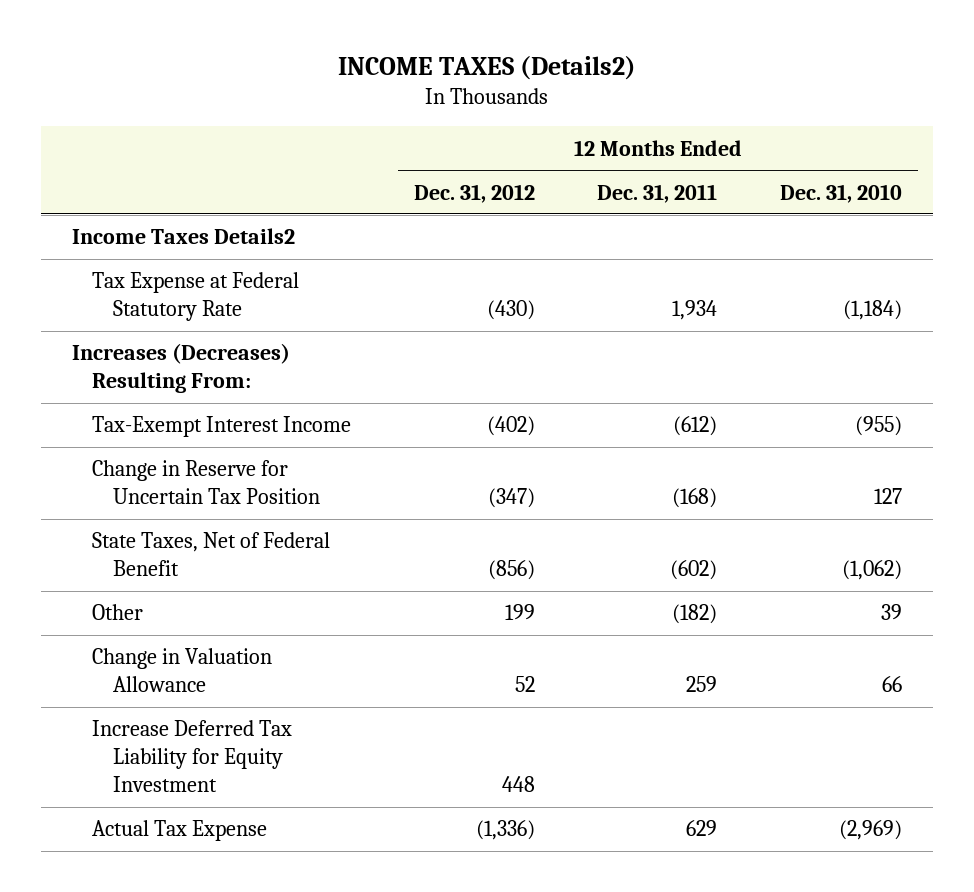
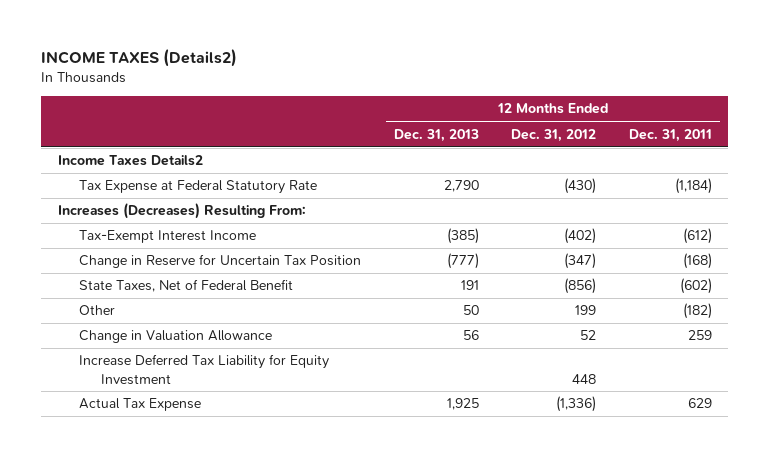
- | 12 Months Ended Dec. 31, 2012 | 12 Months Ended Dec. 31, 2011 | 12 Months Ended Dec. 31, 2010
+ | 12 Months Ended Dec. 31, 2013 | 12 Months Ended Dec. 31, 2012 | 12 Months Ended Dec. 31, 2011
- Tax Expense at Federal Statutory Rate | (430) | 1,934 | (1,184)
+ Tax Expense at Federal Statutory Rate | 2,790 | (430) | (1,184)

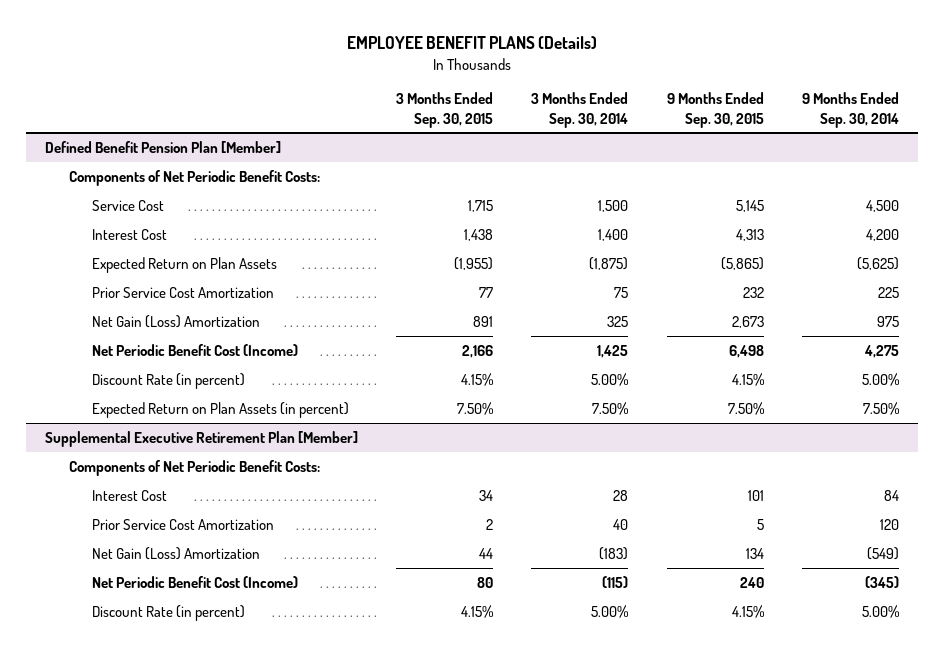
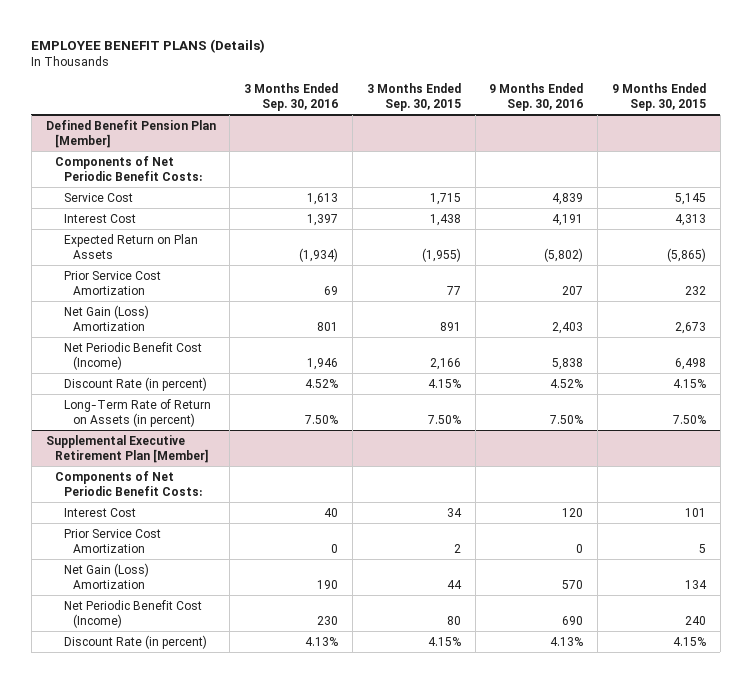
- | 3 Months Ended Sep. 30, 2015 | 3 Months Ended Sep. 30, 2014 | 9 Months Ended Sep. 30, 2015 | 9 Months Ended Sep. 30, 2014
+ | 3 Months Ended Sep. 30, 2016 | 3 Months Ended Sep. 30, 2015 | 9 Months Ended Sep. 30, 2016 | 9 Months Ended Sep. 30, 2015
@ Defined Benefit Pension Plan [Member]
- Expected Return on Plan Assets (in percent) | 7.50% | 7.50% | 7.50% | 7.50%
+ Long-Term Rate of Return on Assets (in percent) | 7.50% | 7.50% | 7.50% | 7.50%

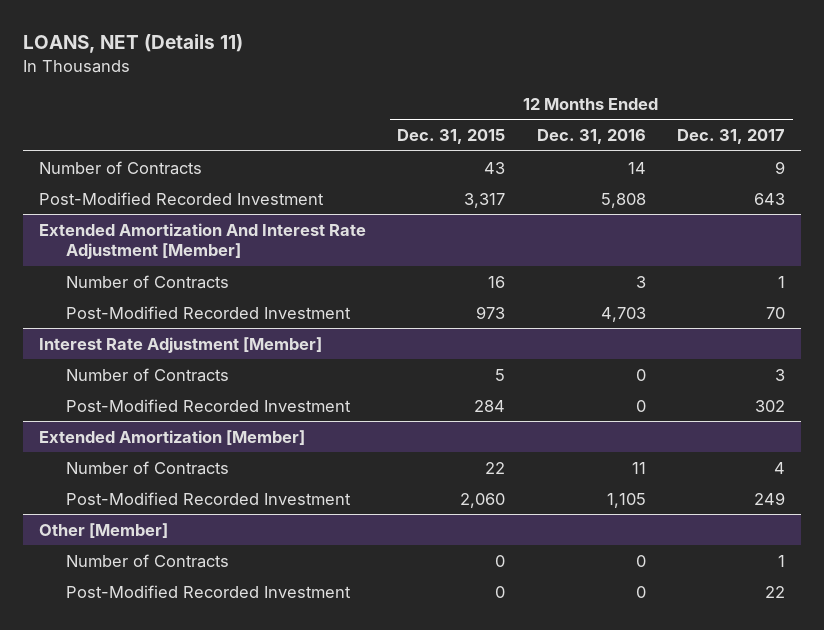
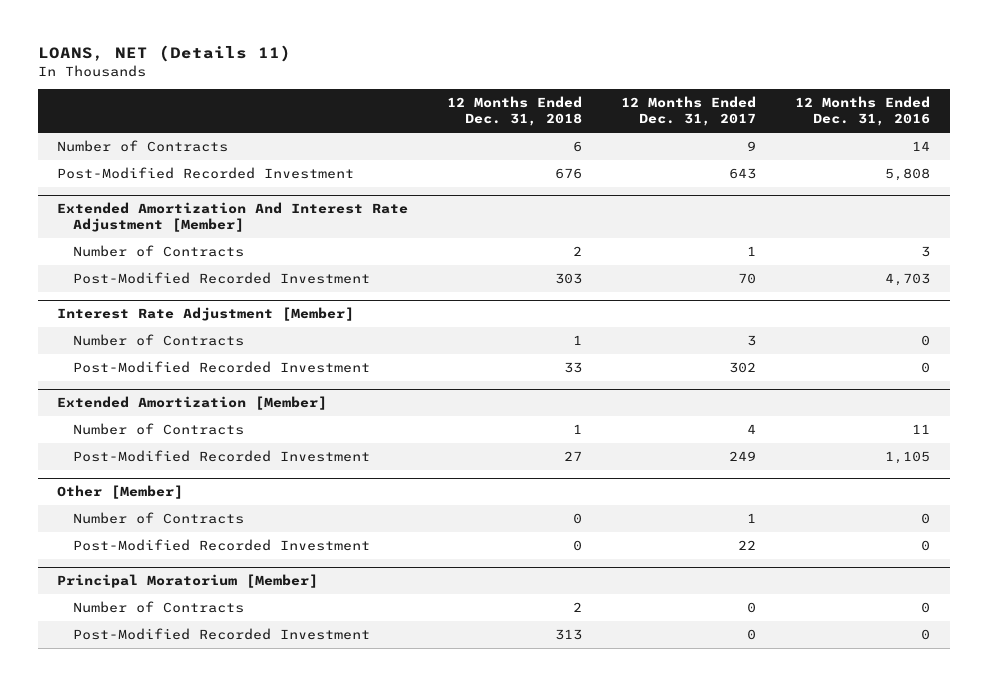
- | 12 Months Ended Dec. 31, 2015 | 12 Months Ended Dec. 31, 2016 | 12 Months Ended Dec. 31, 2017
+ | 12 Months Ended Dec. 31, 2018 | 12 Months Ended Dec. 31, 2017 | 12 Months Ended Dec. 31, 2016
+ Principal Moratorium [Member]
+ Number of Contracts | 2 | 0 | 0
+ Post-Modified Recorded Investment | 313 | 0 | 0

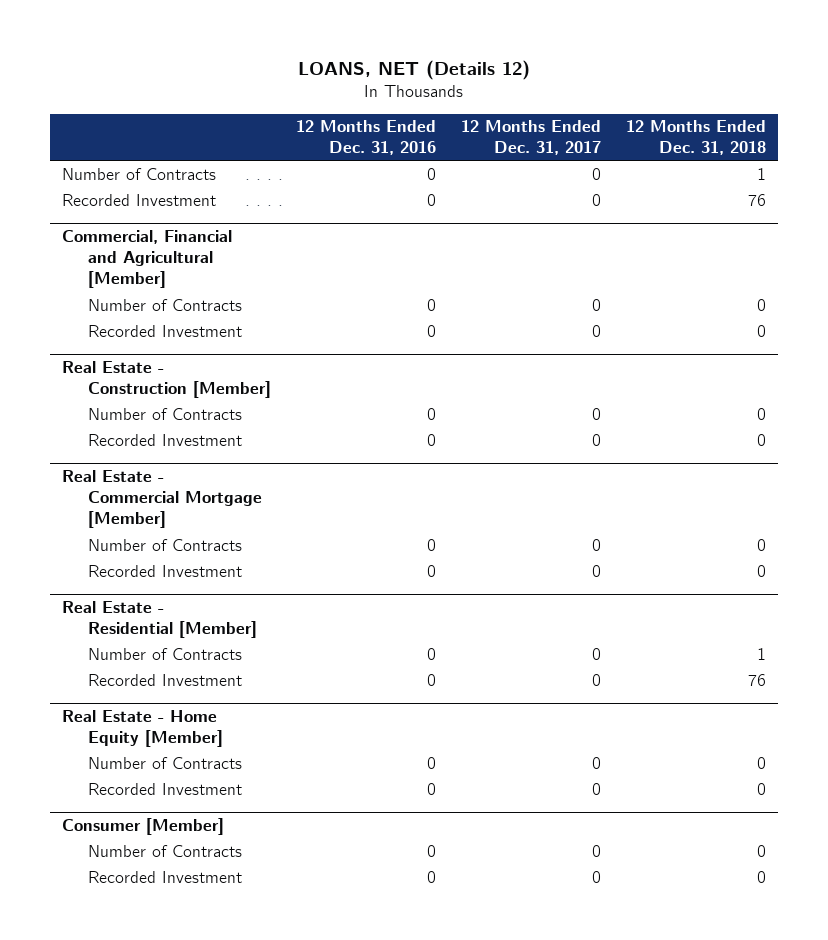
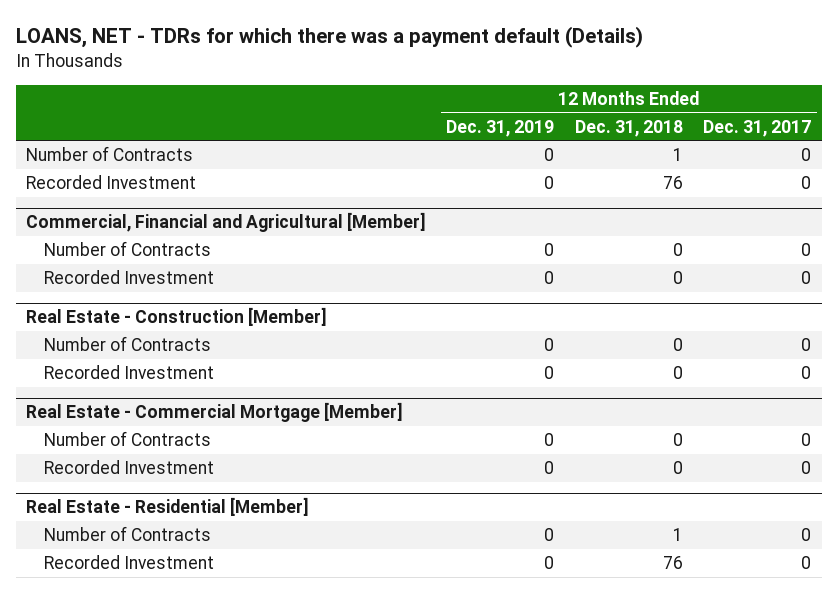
- LOANS, NET (Details 12)
+ LOANS, NET - TDRs for which there was a payment default (Details)
- | 12 Months Ended Dec. 31, 2016 | 12 Months Ended Dec. 31, 2017 | 12 Months Ended Dec. 31, 2018
+ | 12 Months Ended Dec. 31, 2019 | 12 Months Ended Dec. 31, 2018 | 12 Months Ended Dec. 31, 2017
- Real Estate - Home Equity [Member]
- Number of Contracts | 0 | 0 | 0
- Recorded Investment | 0 | 0 | 0
- Consumer [Member]
- Number of Contracts | 0 | 0 | 0
- Recorded Investment | 0 | 0 | 0

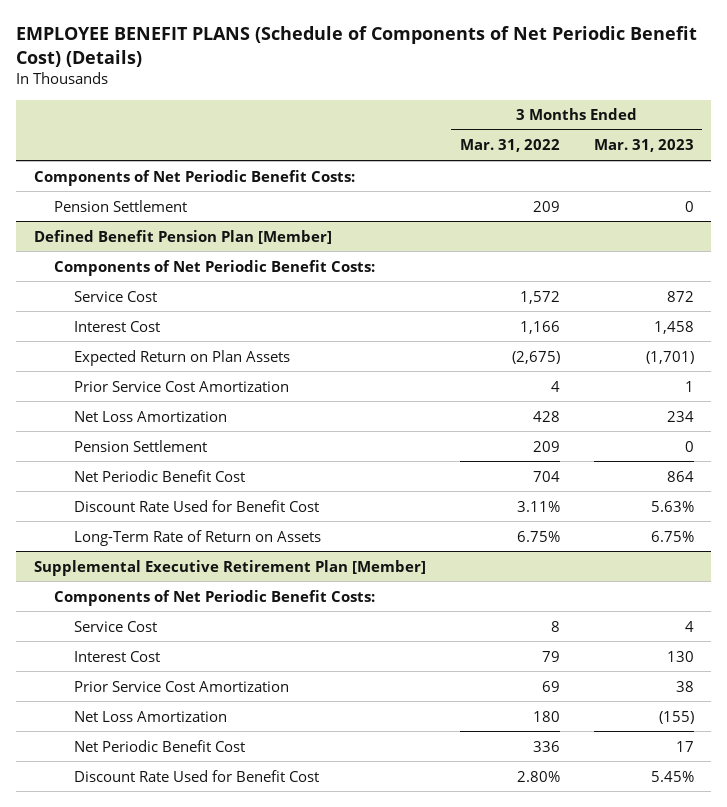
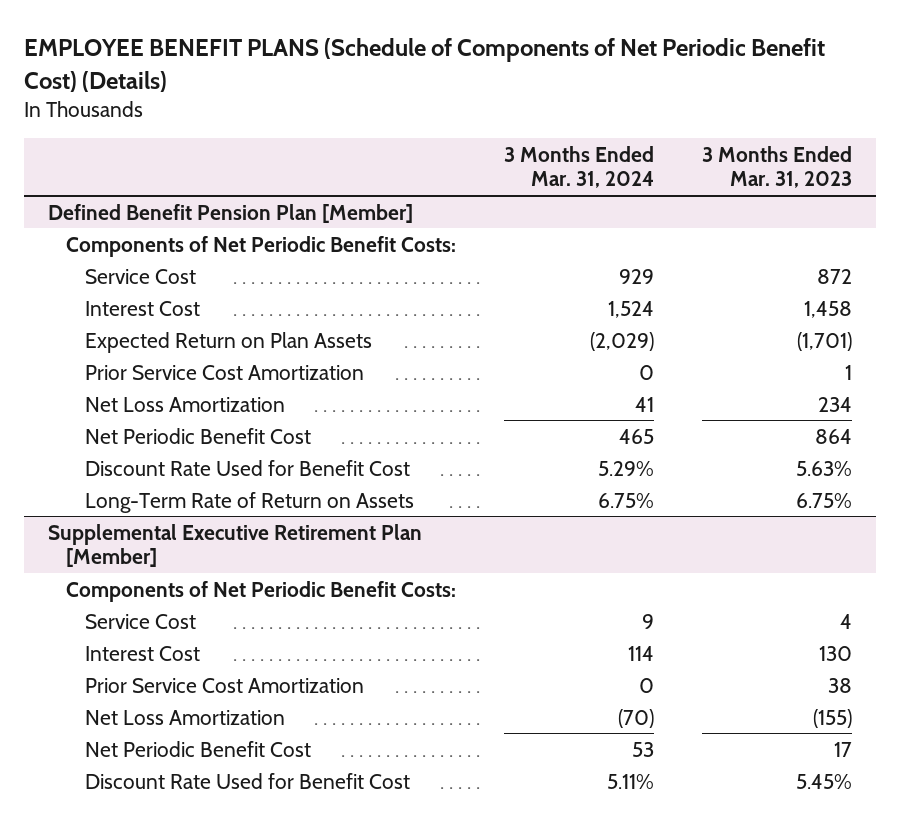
- | 3 Months Ended Mar. 31, 2022 | 3 Months Ended Mar. 31, 2023
+ | 3 Months Ended Mar. 31, 2024 | 3 Months Ended Mar. 31, 2023
- Components of Net Periodic Benefit Costs:
- Pension Settlement | 209 | 0
@ Defined Benefit Pension Plan [Member]
- Pension Settlement | 209 | 0

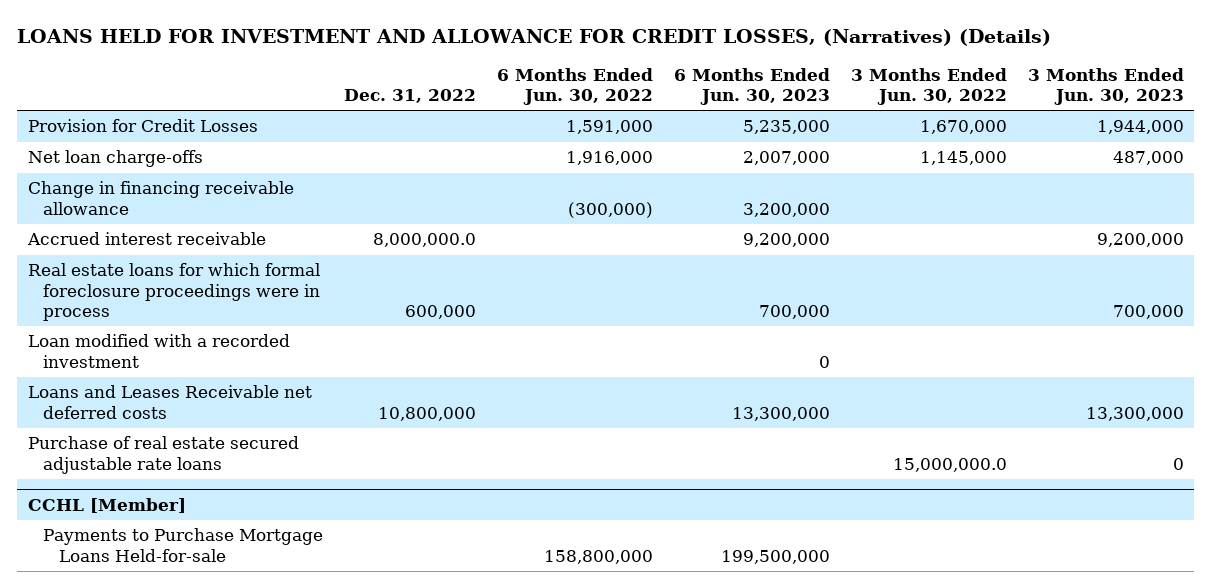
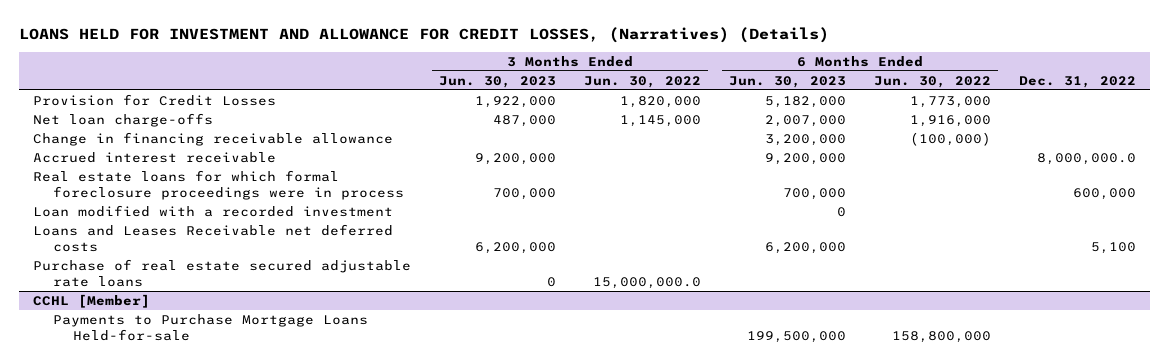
- | Dec. 31, 2022 | 6 Months Ended Jun. 30, 2022 | 6 Months Ended Jun. 30, 2023 | 3 Months Ended Jun. 30, 2022 | 3 Months Ended Jun. 30, 2023
+ | 3 Months Ended Jun. 30, 2023 | 3 Months Ended Jun. 30, 2022 | 6 Months Ended Jun. 30, 2023 | 6 Months Ended Jun. 30, 2022 | Dec. 31, 2022
- Provision for Credit Losses | | 1,591,000 | 5,235,000 | 1,670,000 | 1,944,000
+ Provision for Credit Losses | 1,922,000 | 1,820,000 | 5,182,000 | 1,773,000 |
- Change in financing receivable allowance | | (300,000) | 3,200,000 | |
+ Change in financing receivable allowance | | | 3,200,000 | (100,000) |
- Loans and Leases Receivable net deferred costs | 10,800,000 | | 13,300,000 | | 13,300,000
+ Loans and Leases Receivable net deferred costs | 6,200,000 | | 6,200,000 | | 5,100

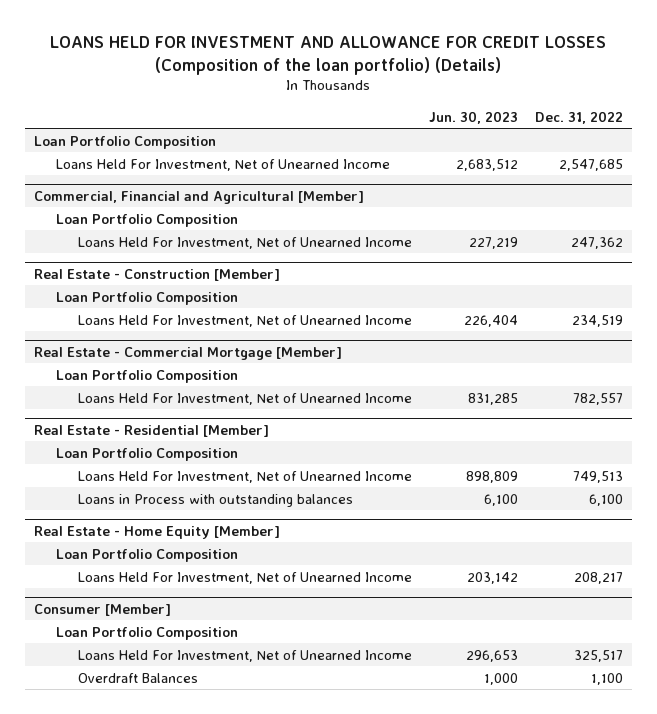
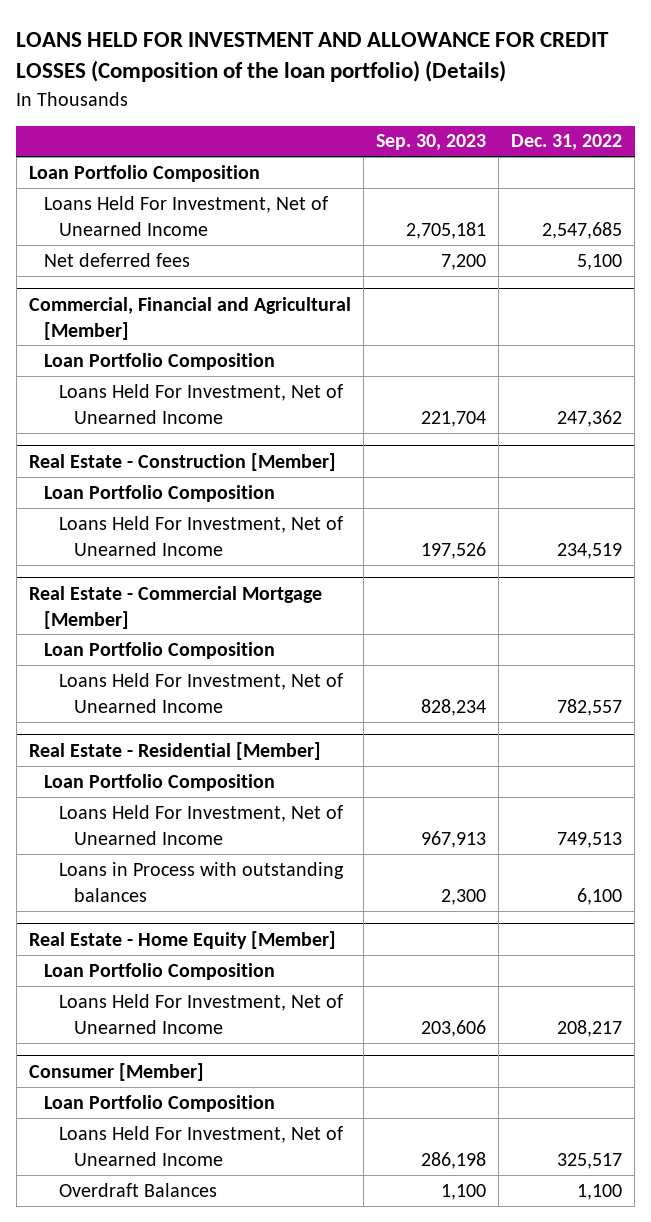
- | Jun. 30, 2023 | Dec. 31, 2022
+ | Sep. 30, 2023 | Dec. 31, 2022
+ Net deferred fees | 7,200 | 5,100

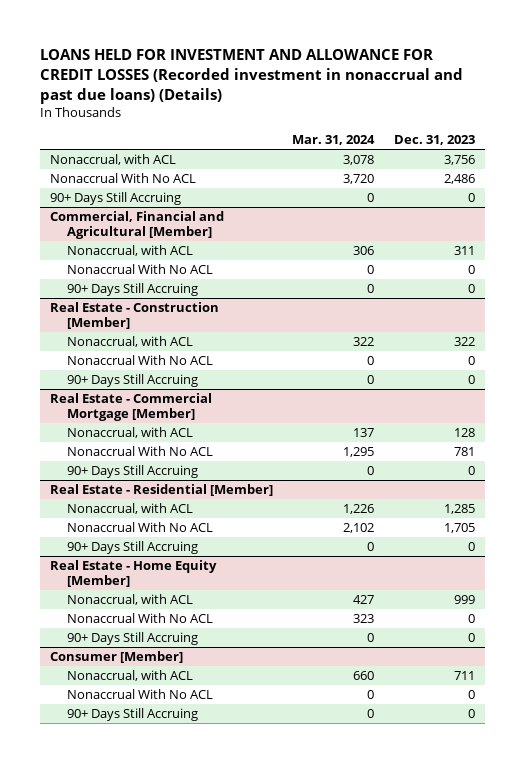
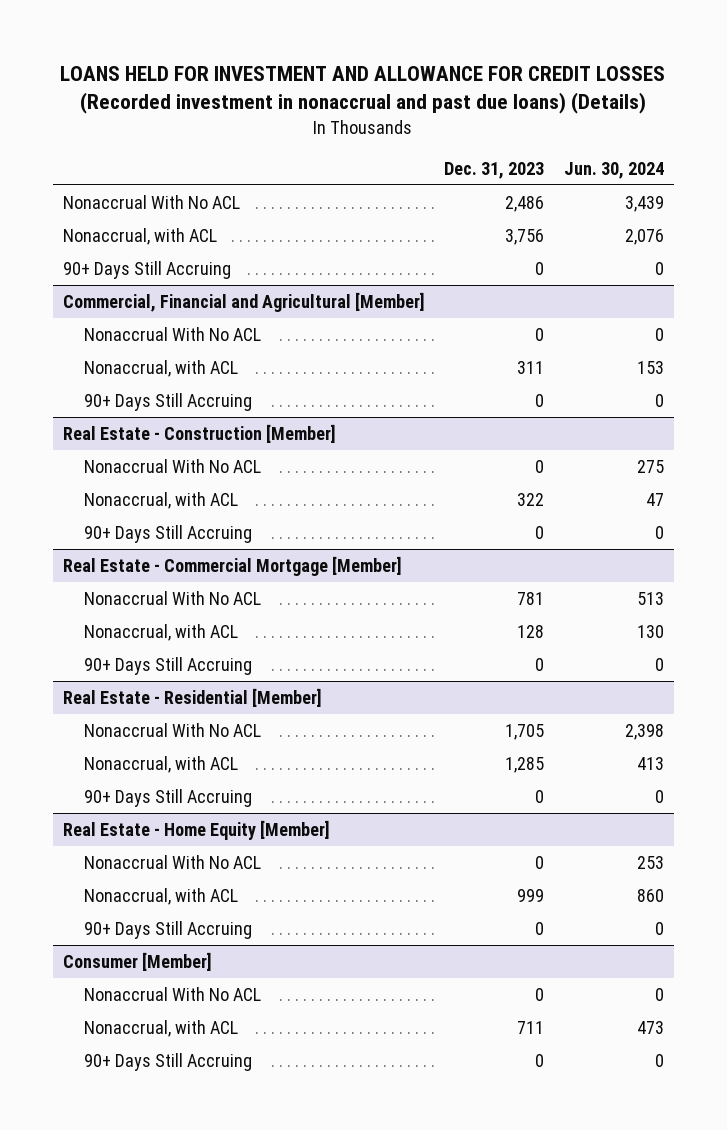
- | Mar. 31, 2024 | Dec. 31, 2023
+ | Dec. 31, 2023 | Jun. 30, 2024
moved down: Nonaccrual, with ACL | 3,756 | 2,076
@ Commercial, Financial and Agricultural [Member]
moved down: Nonaccrual, with ACL | 311 | 153
@ Real Estate - Construction [Member]
moved down: Nonaccrual, with ACL | 322 | 47
@ Real Estate - Commercial Mortgage [Member]
moved down: Nonaccrual, with ACL | 128 | 130
@ Real Estate - Residential [Member]
moved down: Nonaccrual, with ACL | 1,285 | 413
@ Real Estate - Home Equity [Member]
moved down: Nonaccrual, with ACL | 999 | 860
@ Consumer [Member]
moved down: Nonaccrual, with ACL | 711 | 473

